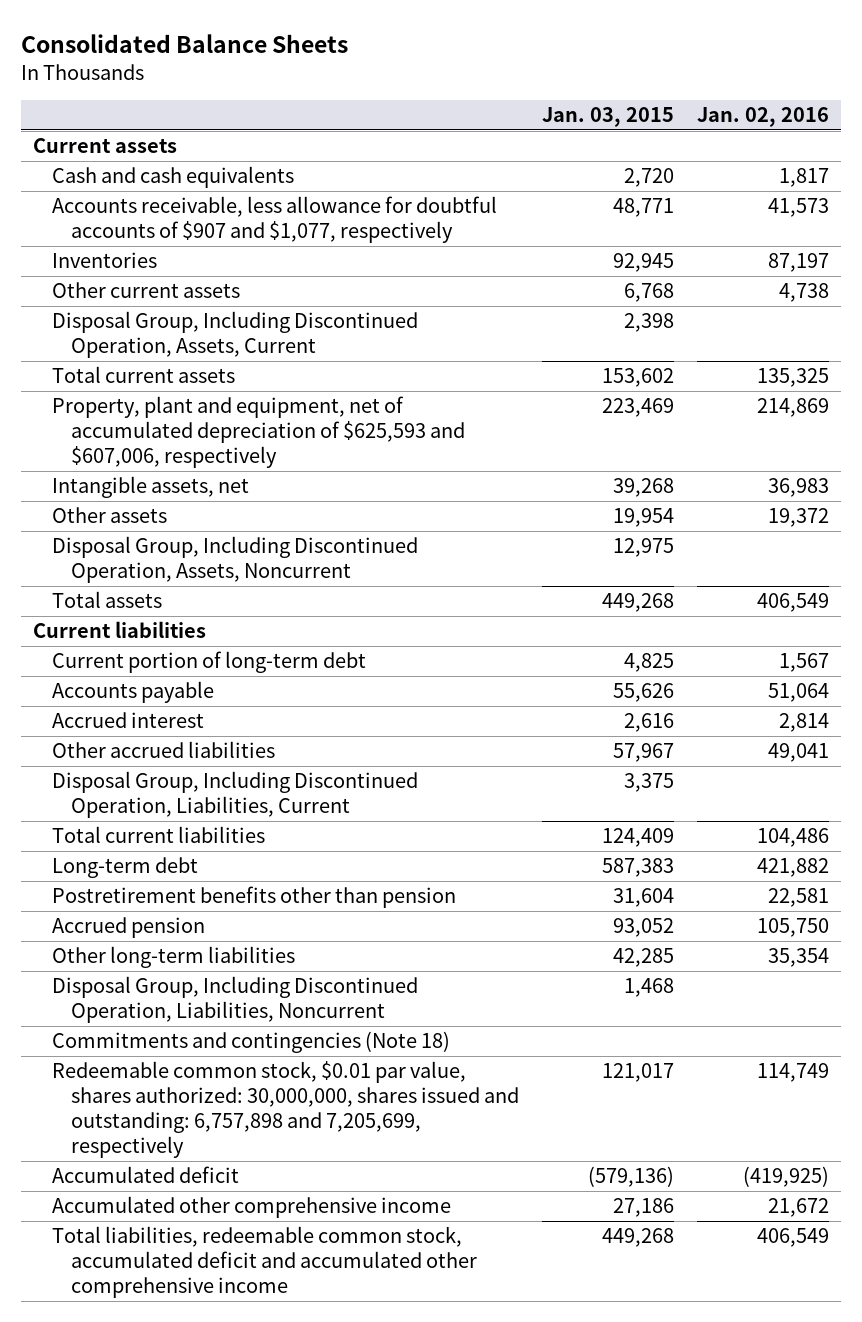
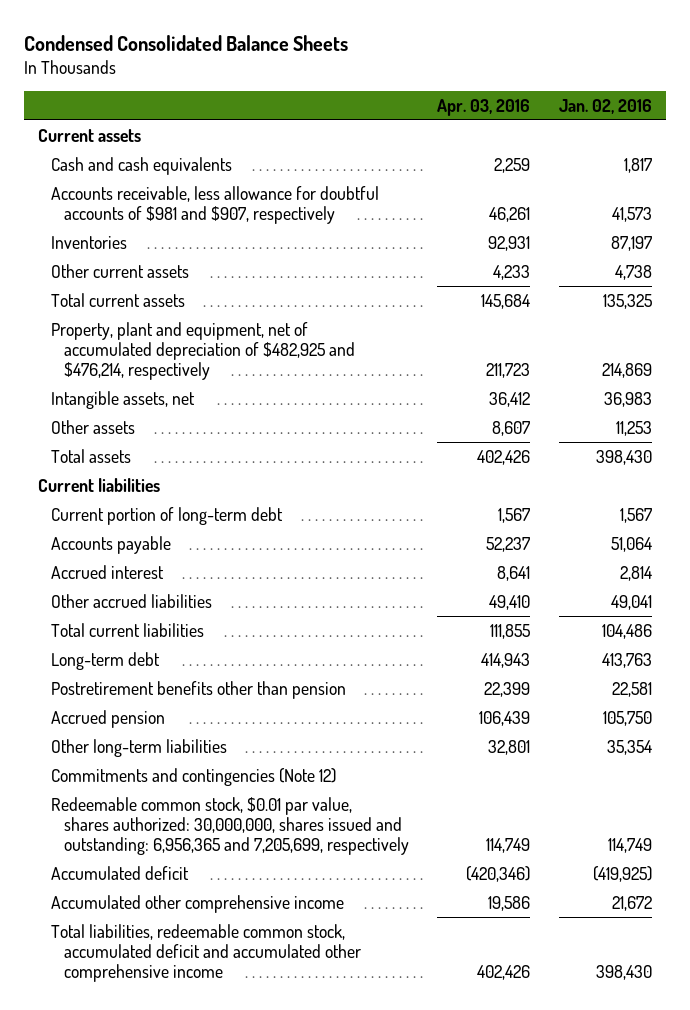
- Consolidated Balance Sheets
+ Condensed Consolidated Balance Sheets
- | Jan. 03, 2015 | Jan. 02, 2016
+ | Apr. 03, 2016 | Jan. 02, 2016
- Accounts receivable, less allowance for doubtful accounts of $907 and $1,077, respectively | 48,771 | 41,573
+ Accounts receivable, less allowance for doubtful accounts of $981 and $907, respectively | 46,261 | 41,573
- Disposal Group, Including Discontinued Operation, Assets, Current | 2,398 |
- Property, plant and equipment, net of accumulated depreciation of $625,593 and $607,006, respectively | 223,469 | 214,869
+ Property, plant and equipment, net of accumulated depreciation of $482,925 and $476,214, respectively | 211,723 | 214,869
- Other assets | 19,954 | 19,372
- Disposal Group, Including Discontinued Operation, Assets, Noncurrent | 12,975 |
- Total assets | 449,268 | 406,549
+ Other assets | 8,607 | 11,253
+ Total assets | 402,426 | 398,430
- Disposal Group, Including Discontinued Operation, Liabilities, Current | 3,375 |
- Long-term debt | 587,383 | 421,882
+ Long-term debt | 414,943 | 413,763
- Disposal Group, Including Discontinued Operation, Liabilities, Noncurrent | 1,468 |
- Commitments and contingencies (Note 18)
- Redeemable common stock, $0.01 par value, shares authorized: 30,000,000, shares issued and outstanding: 6,757,898 and 7,205,699, respectively | 121,017 | 114,749
+ Commitments and contingencies (Note 12)
+ Redeemable common stock, $0.01 par value, shares authorized: 30,000,000, shares issued and outstanding: 6,956,365 and 7,205,699, respectively | 114,749 | 114,749
- Total liabilities, redeemable common stock, accumulated deficit and accumulated other comprehensive income | 449,268 | 406,549
+ Total liabilities, redeemable common stock, accumulated deficit and accumulated other comprehensive income | 402,426 | 398,430

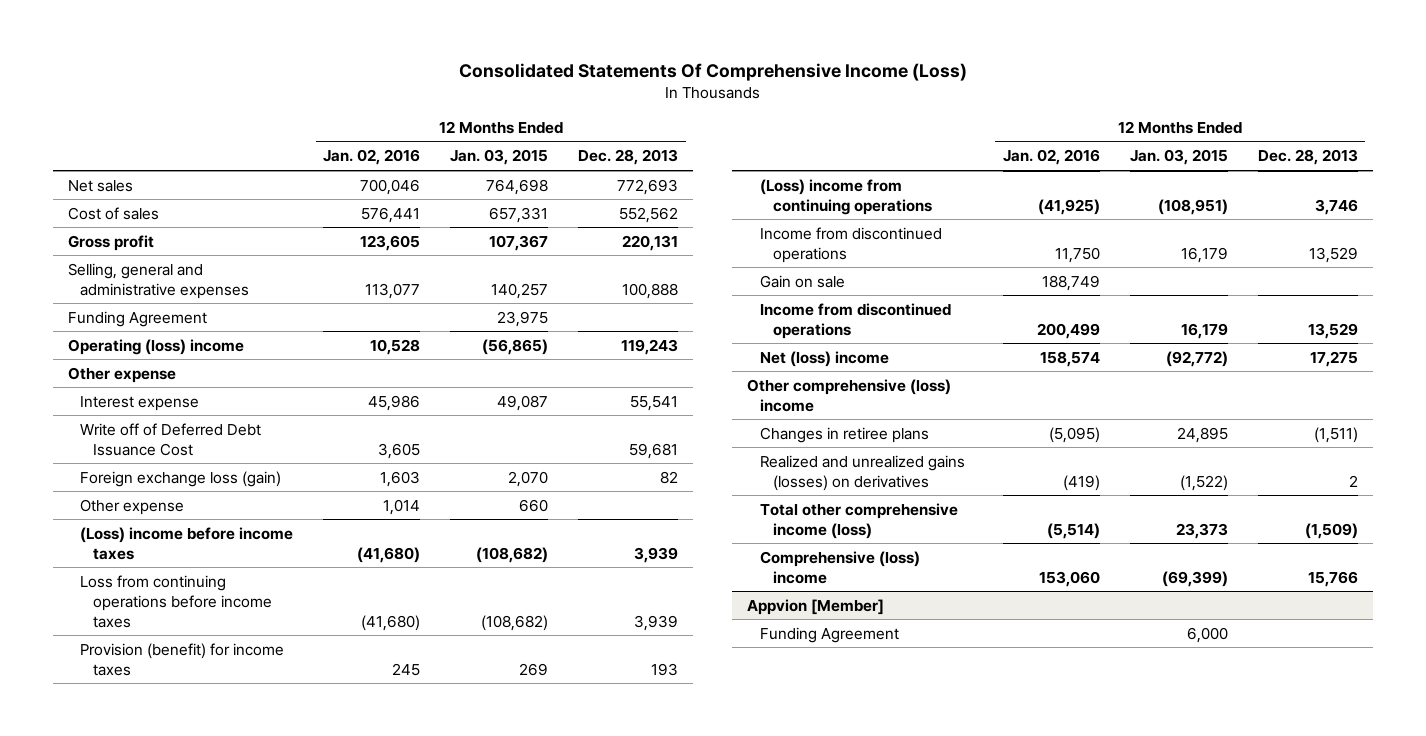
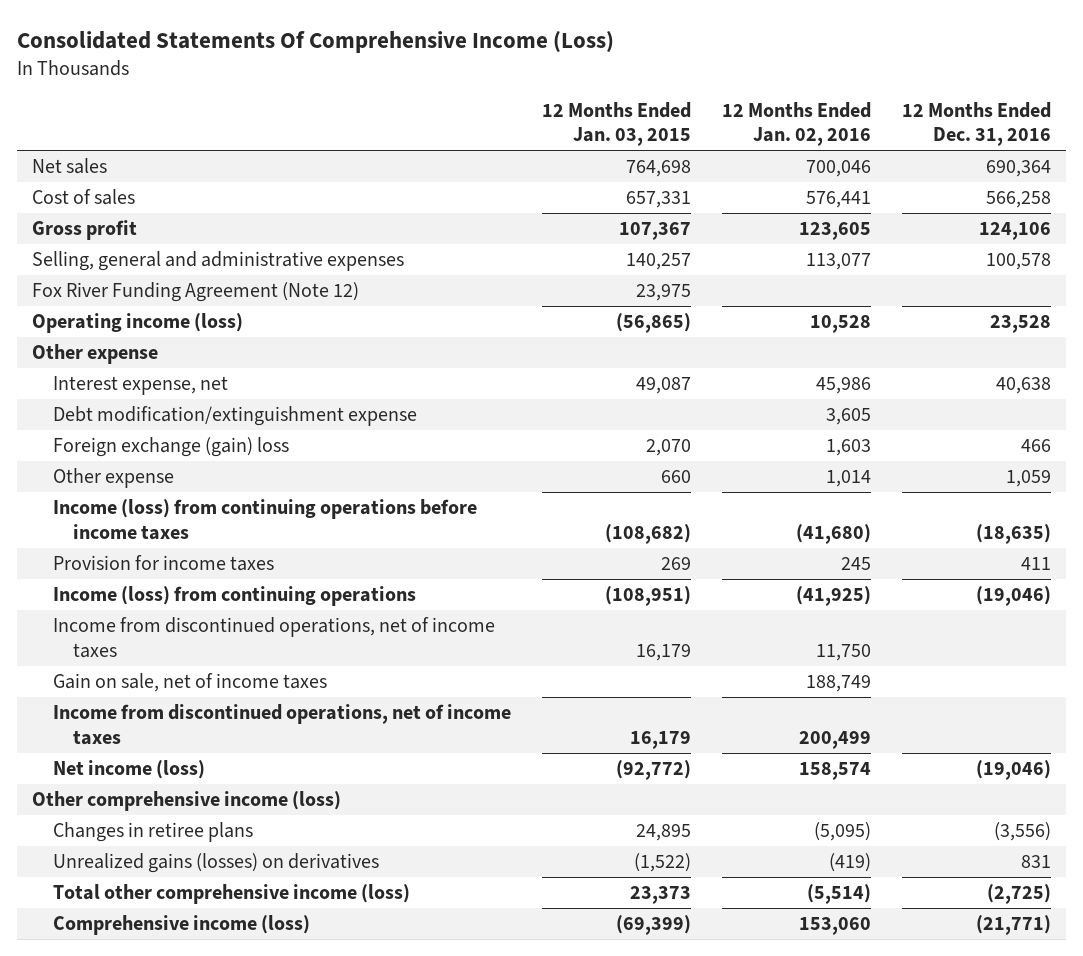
- | 12 Months Ended Jan. 02, 2016 | 12 Months Ended Jan. 03, 2015 | 12 Months Ended Dec. 28, 2013
+ | 12 Months Ended Jan. 03, 2015 | 12 Months Ended Jan. 02, 2016 | 12 Months Ended Dec. 31, 2016
- Funding Agreement | | 23,975 |
- Operating (loss) income | 10,528 | (56,865) | 119,243
+ Fox River Funding Agreement (Note 12) | 23,975 | |
+ Operating income (loss) | (56,865) | 10,528 | 23,528
- Interest expense | 45,986 | 49,087 | 55,541
- Write off of Deferred Debt Issuance Cost | 3,605 | | 59,681
- Foreign exchange loss (gain) | 1,603 | 2,070 | 82
+ Interest expense, net | 49,087 | 45,986 | 40,638
+ Debt modification/extinguishment expense | | 3,605 |
+ Foreign exchange (gain) loss | 2,070 | 1,603 | 466
- (Loss) income before income taxes | (41,680) | (108,682) | 3,939
- Loss from continuing operations before income taxes | (41,680) | (108,682) | 3,939
- Provision (benefit) for income taxes | 245 | 269 | 193
- (Loss) income from continuing operations | (41,925) | (108,951) | 3,746
- Income from discontinued operations | 11,750 | 16,179 | 13,529
- Gain on sale | 188,749 | |
- Income from discontinued operations | 200,499 | 16,179 | 13,529
- Net (loss) income | 158,574 | (92,772) | 17,275
- Other comprehensive (loss) income
+ Income (loss) from continuing operations before income taxes | (108,682) | (41,680) | (18,635)
+ Provision for income taxes | 269 | 245 | 411
+ Income (loss) from continuing operations | (108,951) | (41,925) | (19,046)
+ Income from discontinued operations, net of income taxes | 16,179 | 11,750 |
+ Gain on sale, net of income taxes | | 188,749 |
+ Income from discontinued operations, net of income taxes | 16,179 | 200,499 |
+ Net income (loss) | (92,772) | 158,574 | (19,046)
+ Other comprehensive income (loss)
- Realized and unrealized gains (losses) on derivatives | (419) | (1,522) | 2
+ Unrealized gains (losses) on derivatives | (1,522) | (419) | 831
- Comprehensive (loss) income | 153,060 | (69,399) | 15,766
- Appvion [Member]
- Funding Agreement | | 6,000 |
+ Comprehensive income (loss) | (69,399) | 153,060 | (21,771)

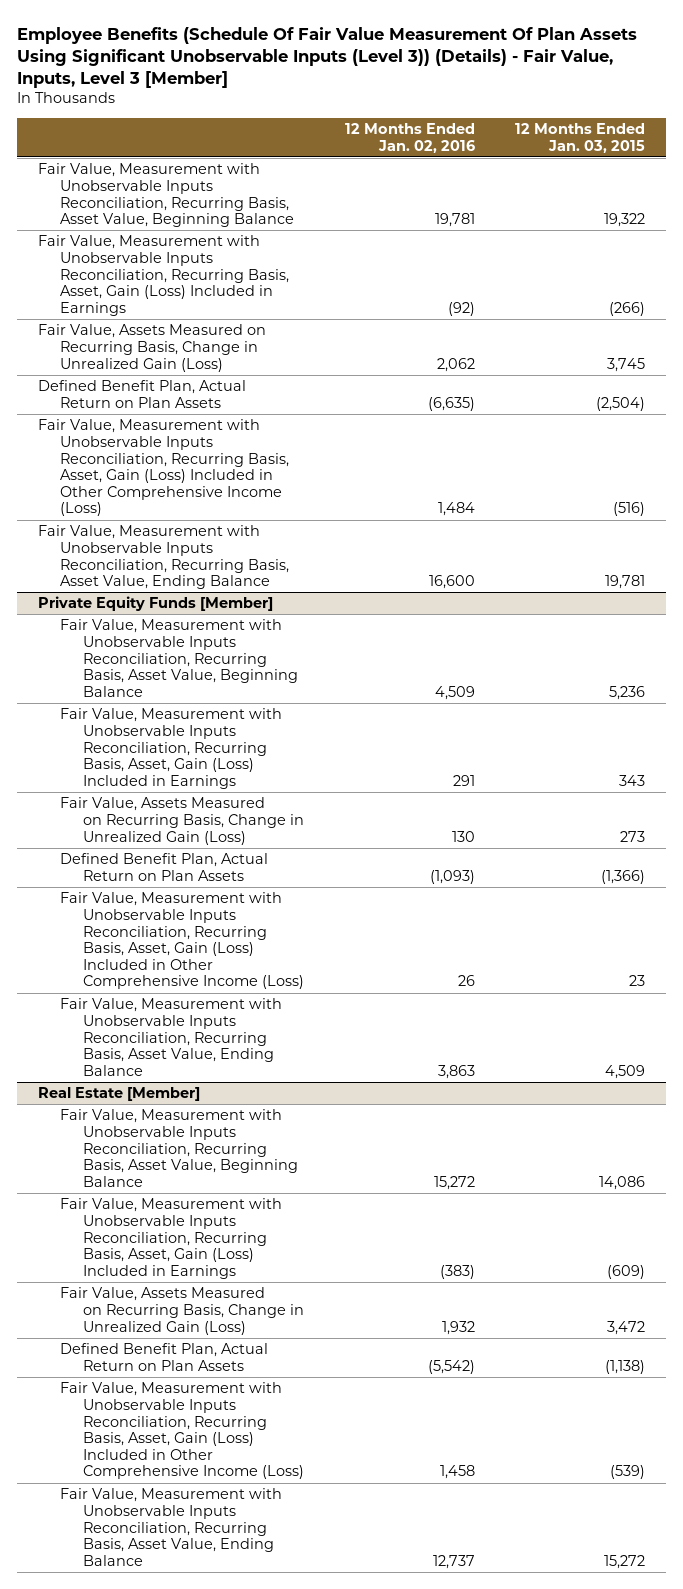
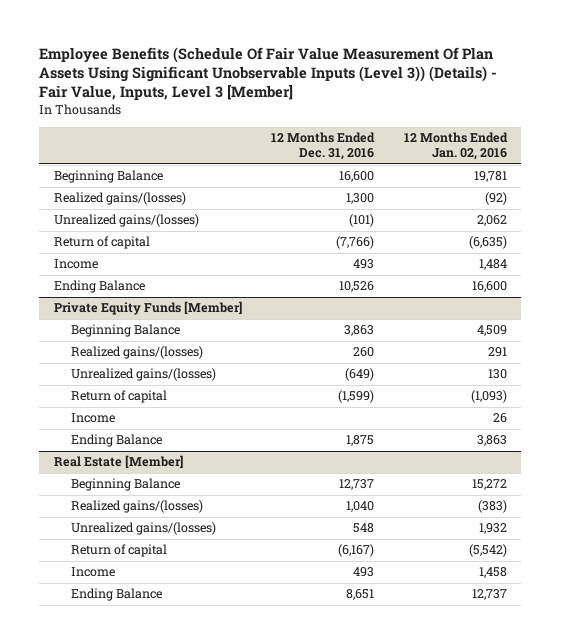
- | 12 Months Ended Jan. 02, 2016 | 12 Months Ended Jan. 03, 2015
+ | 12 Months Ended Dec. 31, 2016 | 12 Months Ended Jan. 02, 2016
- Fair Value, Measurement with Unobservable Inputs Reconciliation, Recurring Basis, Asset Value, Beginning Balance | 19,781 | 19,322
- Fair Value, Measurement with Unobservable Inputs Reconciliation, Recurring Basis, Asset, Gain (Loss) Included in Earnings | (92) | (266)
- Fair Value, Assets Measured on Recurring Basis, Change in Unrealized Gain (Loss) | 2,062 | 3,745
- Defined Benefit Plan, Actual Return on Plan Assets | (6,635) | (2,504)
- Fair Value, Measurement with Unobservable Inputs Reconciliation, Recurring Basis, Asset, Gain (Loss) Included in Other Comprehensive Income (Loss) | 1,484 | (516)
- Fair Value, Measurement with Unobservable Inputs Reconciliation, Recurring Basis, Asset Value, Ending Balance | 16,600 | 19,781
+ Beginning Balance | 16,600 | 19,781
+ Realized gains/(losses) | 1,300 | (92)
+ Unrealized gains/(losses) | (101) | 2,062
+ Return of capital | (7,766) | (6,635)
+ Income | 493 | 1,484
+ Ending Balance | 10,526 | 16,600
@ Private Equity Funds [Member]
- Fair Value, Measurement with Unobservable Inputs Reconciliation, Recurring Basis, Asset Value, Beginning Balance | 4,509 | 5,236
- Fair Value, Measurement with Unobservable Inputs Reconciliation, Recurring Basis, Asset, Gain (Loss) Included in Earnings | 291 | 343
- Fair Value, Assets Measured on Recurring Basis, Change in Unrealized Gain (Loss) | 130 | 273
- Defined Benefit Plan, Actual Return on Plan Assets | (1,093) | (1,366)
- Fair Value, Measurement with Unobservable Inputs Reconciliation, Recurring Basis, Asset, Gain (Loss) Included in Other Comprehensive Income (Loss) | 26 | 23
- Fair Value, Measurement with Unobservable Inputs Reconciliation, Recurring Basis, Asset Value, Ending Balance | 3,863 | 4,509
+ Beginning Balance | 3,863 | 4,509
+ Realized gains/(losses) | 260 | 291
+ Unrealized gains/(losses) | (649) | 130
+ Return of capital | (1,599) | (1,093)
+ Income | | 26
+ Ending Balance | 1,875 | 3,863
@ Real Estate [Member]
- Fair Value, Measurement with Unobservable Inputs Reconciliation, Recurring Basis, Asset Value, Beginning Balance | 15,272 | 14,086
- Fair Value, Measurement with Unobservable Inputs Reconciliation, Recurring Basis, Asset, Gain (Loss) Included in Earnings | (383) | (609)
- Fair Value, Assets Measured on Recurring Basis, Change in Unrealized Gain (Loss) | 1,932 | 3,472
- Defined Benefit Plan, Actual Return on Plan Assets | (5,542) | (1,138)
- Fair Value, Measurement with Unobservable Inputs Reconciliation, Recurring Basis, Asset, Gain (Loss) Included in Other Comprehensive Income (Loss) | 1,458 | (539)
- Fair Value, Measurement with Unobservable Inputs Reconciliation, Recurring Basis, Asset Value, Ending Balance | 12,737 | 15,272
+ Beginning Balance | 12,737 | 15,272
+ Realized gains/(losses) | 1,040 | (383)
+ Unrealized gains/(losses) | 548 | 1,932
+ Return of capital | (6,167) | (5,542)
+ Income | 493 | 1,458
+ Ending Balance | 8,651 | 12,737

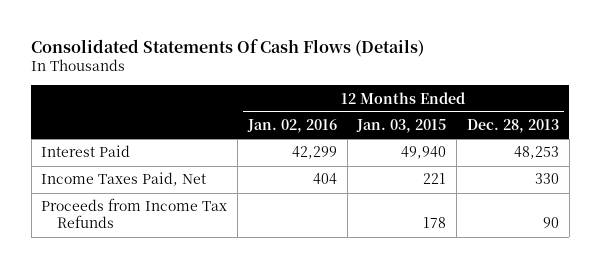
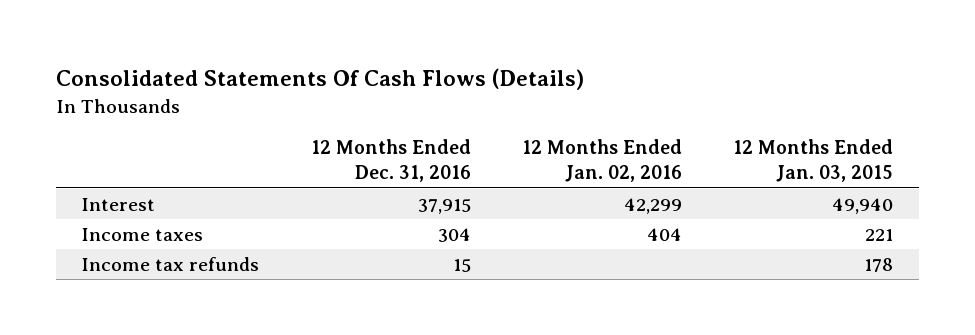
- | 12 Months Ended Jan. 02, 2016 | 12 Months Ended Jan. 03, 2015 | 12 Months Ended Dec. 28, 2013
+ | 12 Months Ended Dec. 31, 2016 | 12 Months Ended Jan. 02, 2016 | 12 Months Ended Jan. 03, 2015
- Interest Paid | 42,299 | 49,940 | 48,253
- Income Taxes Paid, Net | 404 | 221 | 330
- Proceeds from Income Tax Refunds | | 178 | 90
+ Interest | 37,915 | 42,299 | 49,940
+ Income taxes | 304 | 404 | 221
+ Income tax refunds | 15 | | 178

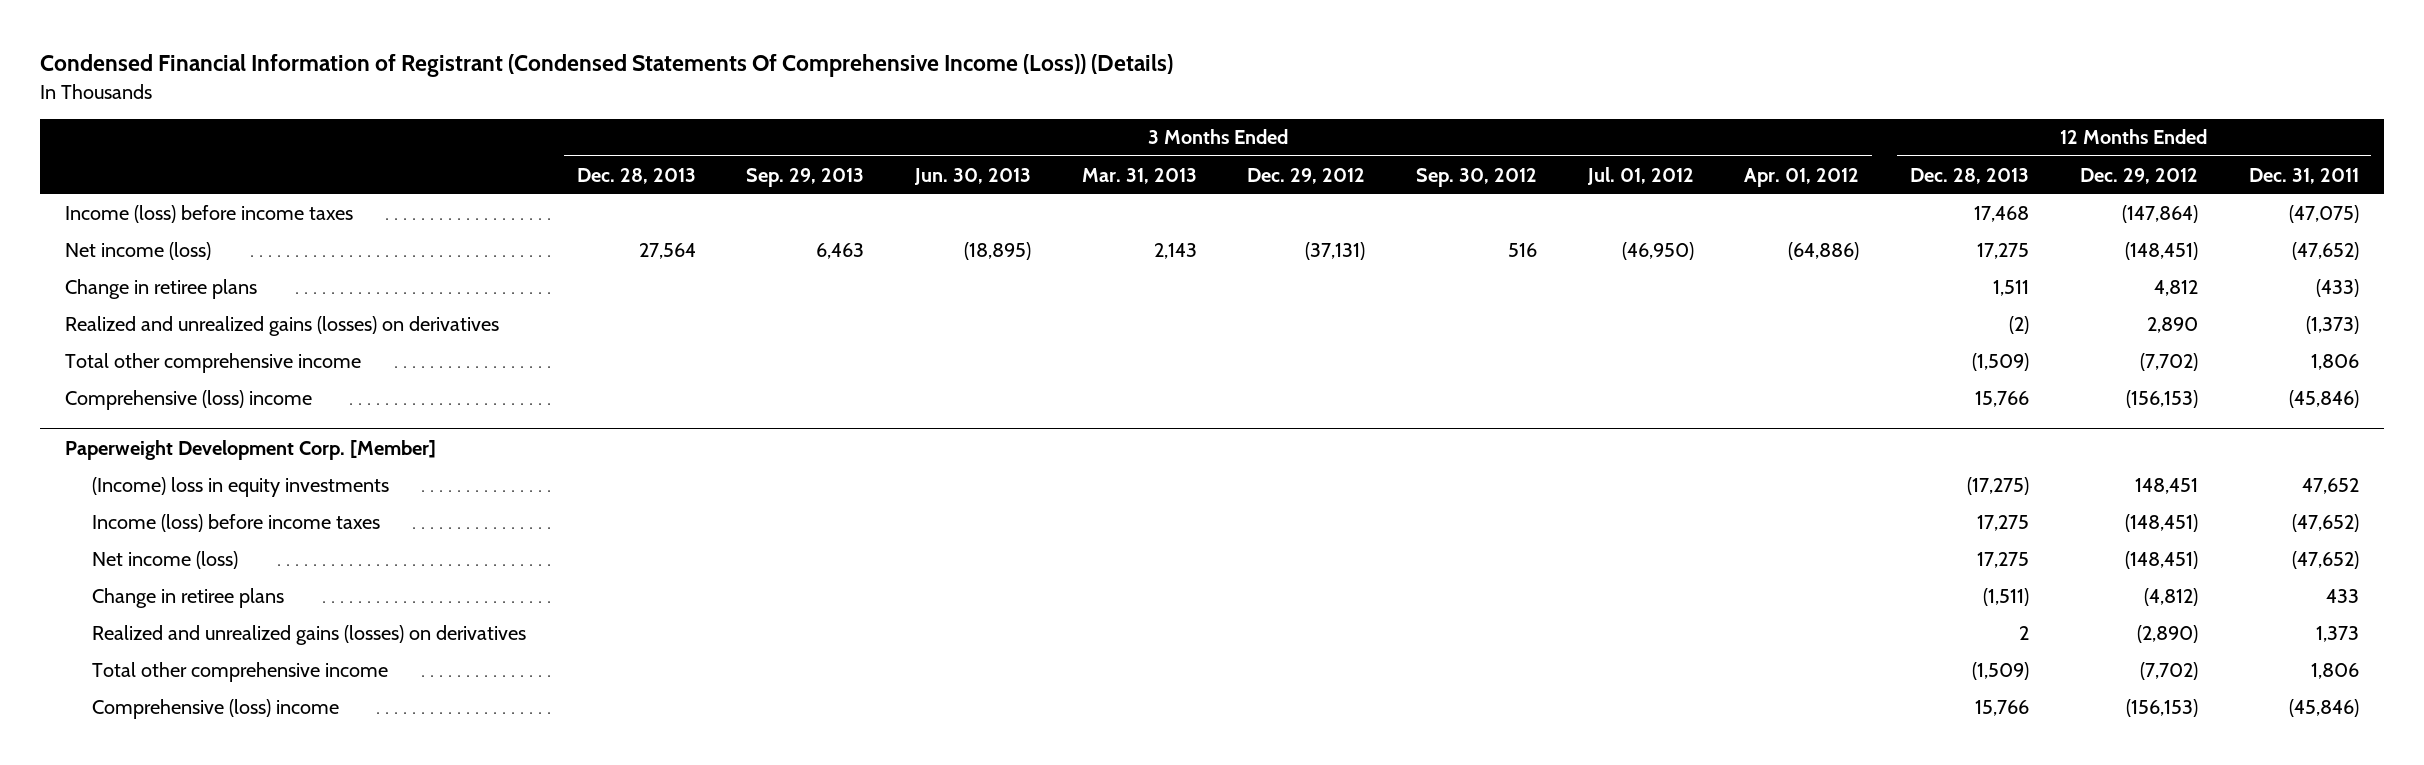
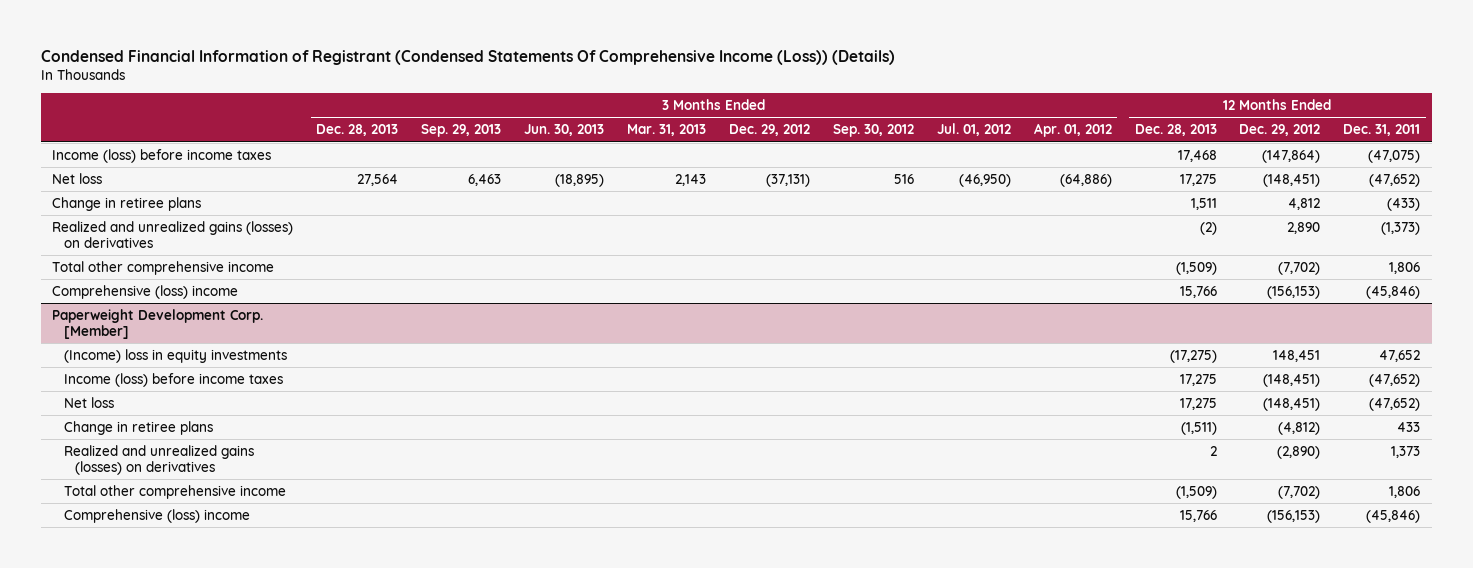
- Net income (loss) | 27,564 | 6,463 | (18,895) | 2,143 | (37,131) | 516 | (46,950) | (64,886) | 17,275 | (148,451) | (47,652)
+ Net loss | 27,564 | 6,463 | (18,895) | 2,143 | (37,131) | 516 | (46,950) | (64,886) | 17,275 | (148,451) | (47,652)
@ Paperweight Development Corp. [Member]
- Net income (loss) | | | | | | | | | 17,275 | (148,451) | (47,652)
+ Net loss | | | | | | | | | 17,275 | (148,451) | (47,652)

